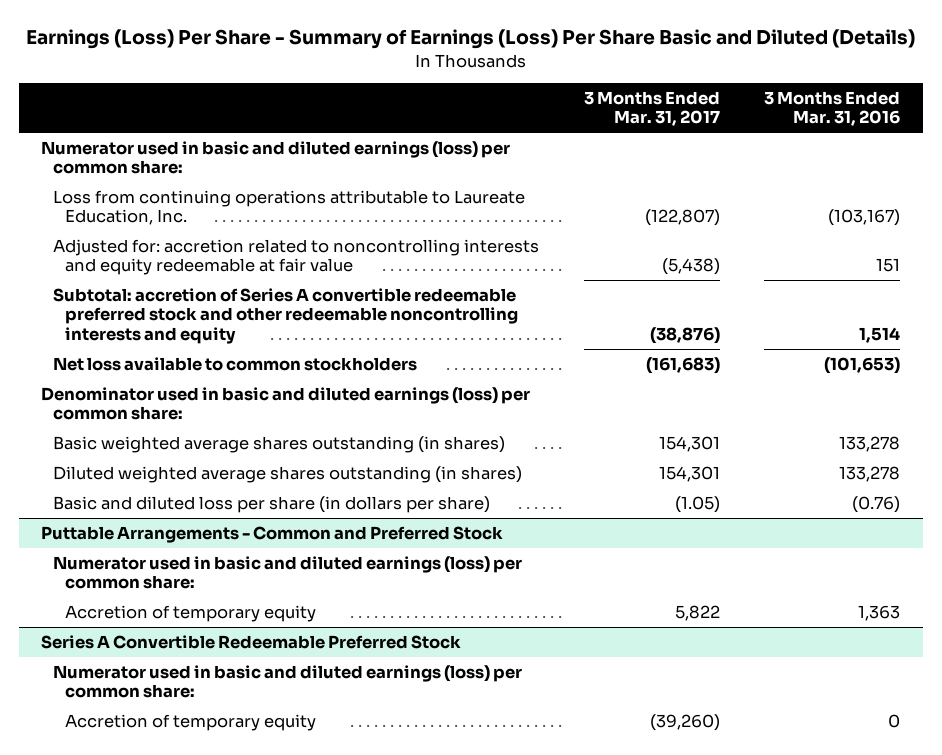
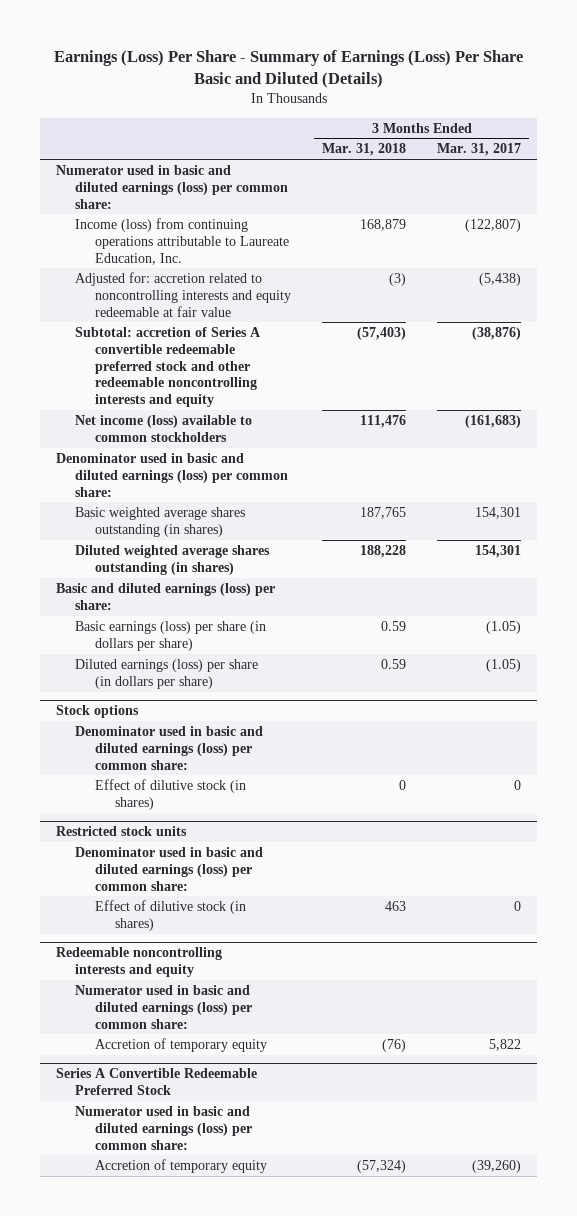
- | 3 Months Ended Mar. 31, 2017 | 3 Months Ended Mar. 31, 2016
+ | 3 Months Ended Mar. 31, 2018 | 3 Months Ended Mar. 31, 2017
- Loss from continuing operations attributable to Laureate Education, Inc. | (122,807) | (103,167)
+ Income (loss) from continuing operations attributable to Laureate Education, Inc. | 168,879 | (122,807)
- Net loss available to common stockholders | (161,683) | (101,653)
+ Net income (loss) available to common stockholders | 111,476 | (161,683)
- Basic and diluted loss per share (in dollars per share) | (1.05) | (0.76)
- Puttable Arrangements - Common and Preferred Stock
+ Basic and diluted earnings (loss) per share:
+ Basic earnings (loss) per share (in dollars per share) | 0.59 | (1.05)
+ Diluted earnings (loss) per share (in dollars per share) | 0.59 | (1.05)
+ Stock options
+ Denominator used in basic and diluted earnings (loss) per common share:
+ Effect of dilutive stock (in shares) | 0 | 0
+ Restricted stock units
+ Denominator used in basic and diluted earnings (loss) per common share:
+ Effect of dilutive stock (in shares) | 463 | 0
+ Redeemable noncontrolling interests and equity

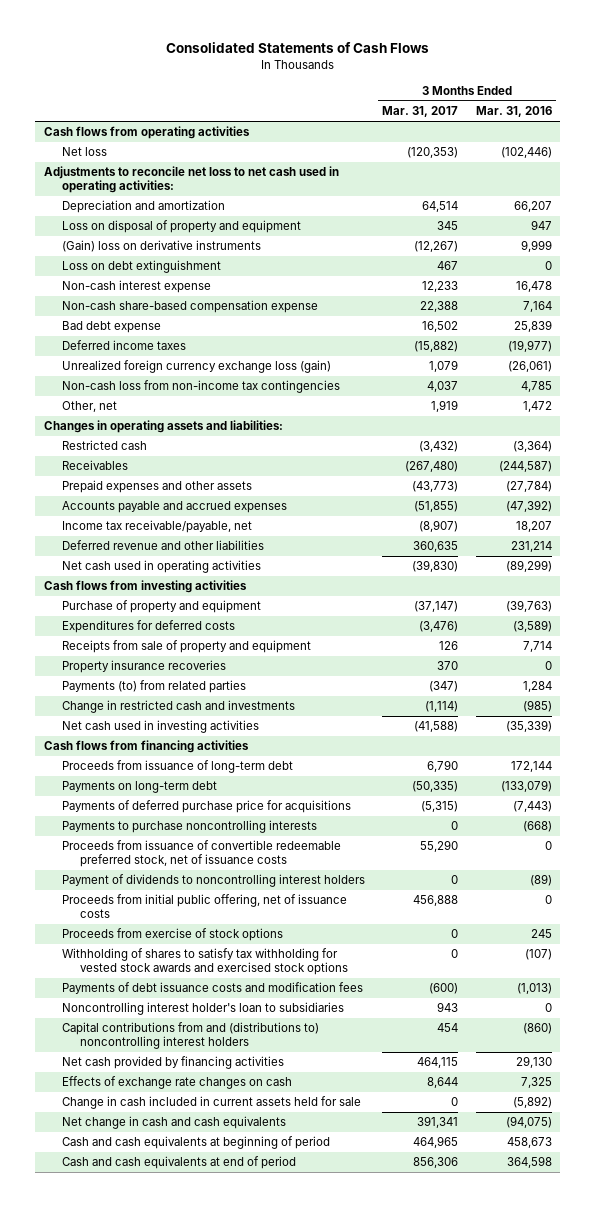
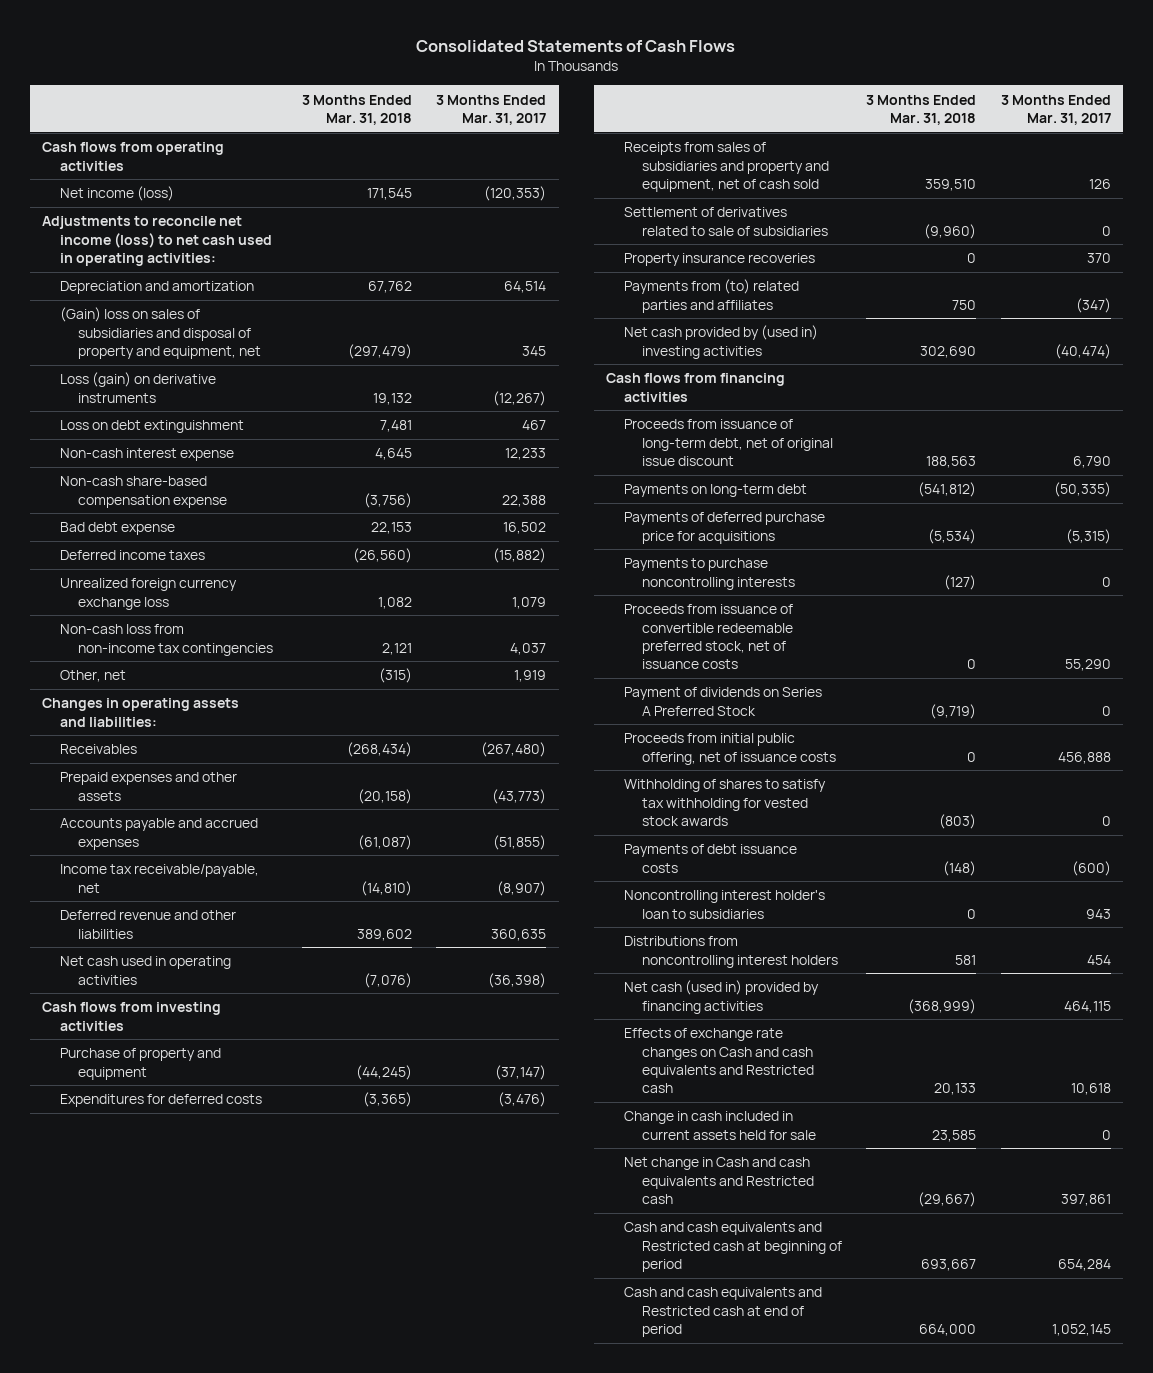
- | 3 Months Ended Mar. 31, 2017 | 3 Months Ended Mar. 31, 2016
+ | 3 Months Ended Mar. 31, 2018 | 3 Months Ended Mar. 31, 2017
- Net loss | (120,353) | (102,446)
- Adjustments to reconcile net loss to net cash used in operating activities:
+ Net income (loss) | 171,545 | (120,353)
+ Adjustments to reconcile net income (loss) to net cash used in operating activities:
- Loss on disposal of property and equipment | 345 | 947
- (Gain) loss on derivative instruments | (12,267) | 9,999
+ (Gain) loss on sales of subsidiaries and disposal of property and equipment, net | (297,479) | 345
+ Loss (gain) on derivative instruments | 19,132 | (12,267)
- Unrealized foreign currency exchange loss (gain) | 1,079 | (26,061)
+ Unrealized foreign currency exchange loss | 1,082 | 1,079
- Restricted cash | (3,432) | (3,364)
- Net cash used in operating activities | (39,830) | (89,299)
+ Net cash used in operating activities | (7,076) | (36,398)
- Receipts from sale of property and equipment | 126 | 7,714
+ Receipts from sales of subsidiaries and property and equipment, net of cash sold | 359,510 | 126
+ Settlement of derivatives related to sale of subsidiaries | (9,960) | 0
- Payments (to) from related parties | (347) | 1,284
- Change in restricted cash and investments | (1,114) | (985)
- Net cash used in investing activities | (41,588) | (35,339)
+ Payments from (to) related parties and affiliates | 750 | (347)
+ Net cash provided by (used in) investing activities | 302,690 | (40,474)
- Proceeds from issuance of long-term debt | 6,790 | 172,144
+ Proceeds from issuance of long-term debt, net of original issue discount | 188,563 | 6,790
- Payment of dividends to noncontrolling interest holders | 0 | (89)
+ Payment of dividends on Series A Preferred Stock | (9,719) | 0
- Proceeds from exercise of stock options | 0 | 245
- Withholding of shares to satisfy tax withholding for vested stock awards and exercised stock options | 0 | (107)
- Payments of debt issuance costs and modification fees | (600) | (1,013)
+ Withholding of shares to satisfy tax withholding for vested stock awards | (803) | 0
+ Payments of debt issuance costs | (148) | (600)
- Capital contributions from and (distributions to) noncontrolling interest holders | 454 | (860)
- Net cash provided by financing activities | 464,115 | 29,130
- Effects of exchange rate changes on cash | 8,644 | 7,325
+ Distributions from noncontrolling interest holders | 581 | 454
+ Net cash (used in) provided by financing activities | (368,999) | 464,115
+ Effects of exchange rate changes on Cash and cash equivalents and Restricted cash | 20,133 | 10,618
- Net change in cash and cash equivalents | 391,341 | (94,075)
- Cash and cash equivalents at beginning of period | 464,965 | 458,673
- Cash and cash equivalents at end of period | 856,306 | 364,598
+ Net change in Cash and cash equivalents and Restricted cash | (29,667) | 397,861
+ Cash and cash equivalents and Restricted cash at beginning of period | 693,667 | 654,284
+ Cash and cash equivalents and Restricted cash at end of period | 664,000 | 1,052,145

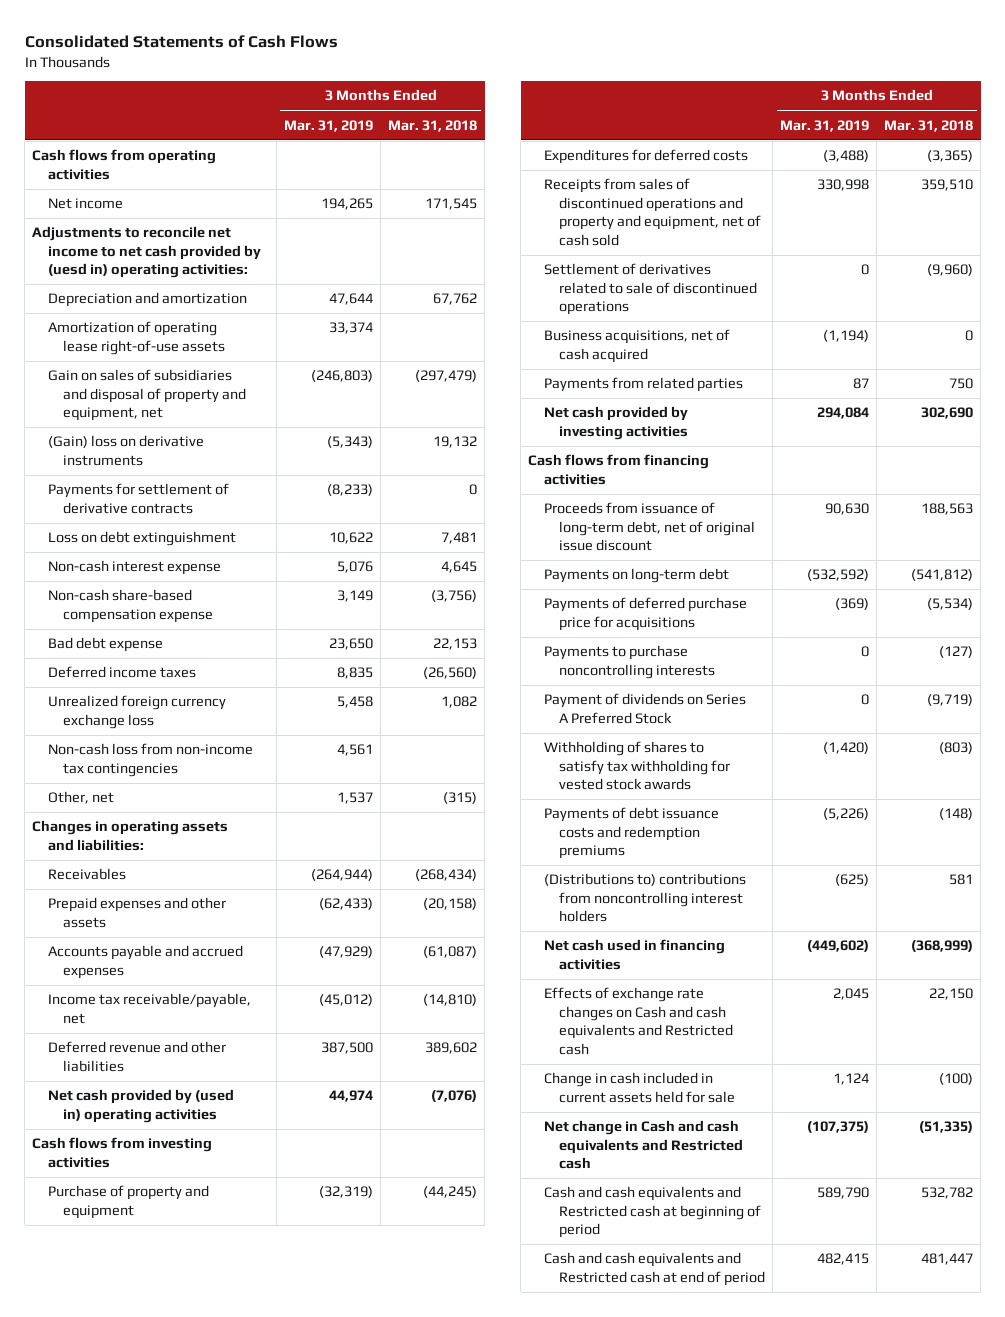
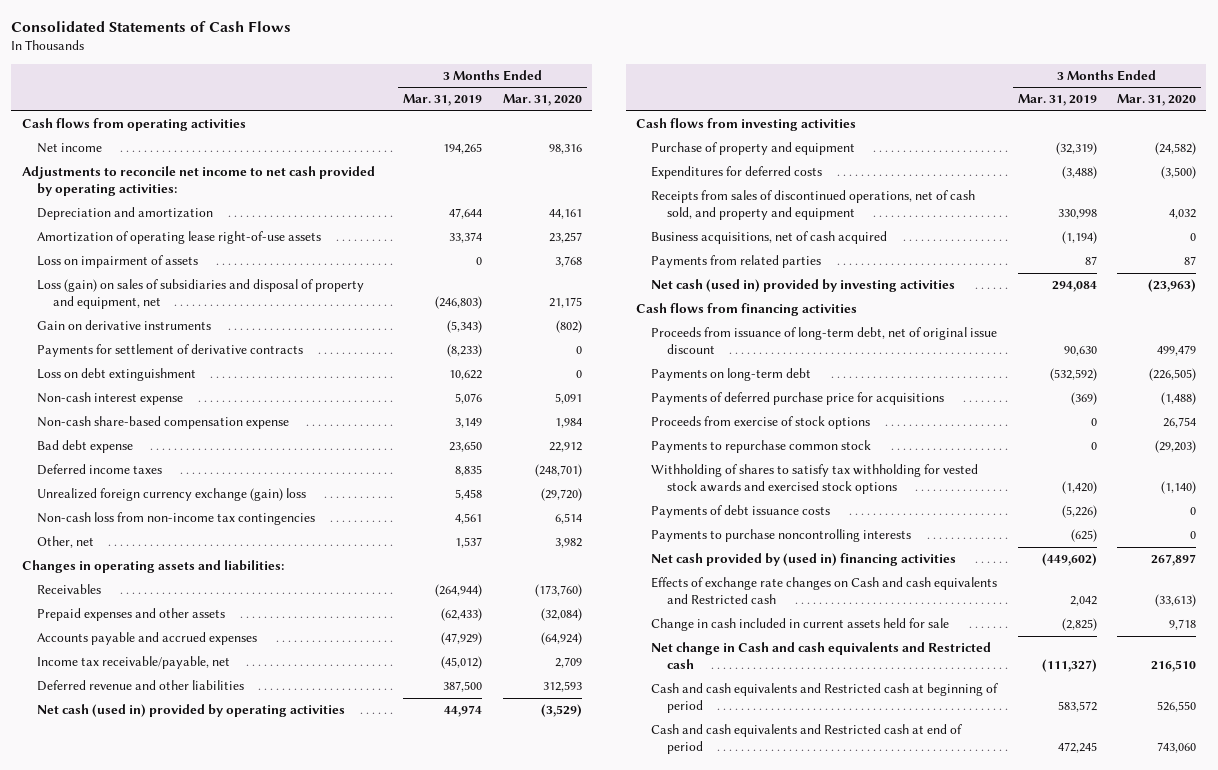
- | 3 Months Ended Mar. 31, 2019 | 3 Months Ended Mar. 31, 2018
+ | 3 Months Ended Mar. 31, 2019 | 3 Months Ended Mar. 31, 2020
- Adjustments to reconcile net income to net cash provided by (uesd in) operating activities:
+ Adjustments to reconcile net income to net cash provided by operating activities:
- Gain on sales of subsidiaries and disposal of property and equipment, net | (246,803) | (297,479)
- (Gain) loss on derivative instruments | (5,343) | 19,132
+ Loss on impairment of assets | 0 | 3,768
+ Loss (gain) on sales of subsidiaries and disposal of property and equipment, net | (246,803) | 21,175
+ Gain on derivative instruments | (5,343) | (802)
- Unrealized foreign currency exchange loss | 5,458 | 1,082
+ Unrealized foreign currency exchange (gain) loss | 5,458 | (29,720)
- Net cash provided by (used in) operating activities | 44,974 | (7,076)
+ Net cash (used in) provided by operating activities | 44,974 | (3,529)
- Receipts from sales of discontinued operations and property and equipment, net of cash sold | 330,998 | 359,510
- Settlement of derivatives related to sale of discontinued operations | 0 | (9,960)
+ Receipts from sales of discontinued operations, net of cash sold, and property and equipment | 330,998 | 4,032
- Net cash provided by investing activities | 294,084 | 302,690
+ Net cash (used in) provided by investing activities | 294,084 | (23,963)
- Payments to purchase noncontrolling interests | 0 | (127)
- Payment of dividends on Series A Preferred Stock | 0 | (9,719)
- Withholding of shares to satisfy tax withholding for vested stock awards | (1,420) | (803)
- Payments of debt issuance costs and redemption premiums | (5,226) | (148)
- (Distributions to) contributions from noncontrolling interest holders | (625) | 581
- Net cash used in financing activities | (449,602) | (368,999)
- Effects of exchange rate changes on Cash and cash equivalents and Restricted cash | 2,045 | 22,150
- Change in cash included in current assets held for sale | 1,124 | (100)
- Net change in Cash and cash equivalents and Restricted cash | (107,375) | (51,335)
- Cash and cash equivalents and Restricted cash at beginning of period | 589,790 | 532,782
- Cash and cash equivalents and Restricted cash at end of period | 482,415 | 481,447
+ Proceeds from exercise of stock options | 0 | 26,754
+ Payments to repurchase common stock | 0 | (29,203)
+ Withholding of shares to satisfy tax withholding for vested stock awards and exercised stock options | (1,420) | (1,140)
+ Payments of debt issuance costs | (5,226) | 0
+ Payments to purchase noncontrolling interests | (625) | 0
+ Net cash provided by (used in) financing activities | (449,602) | 267,897
+ Effects of exchange rate changes on Cash and cash equivalents and Restricted cash | 2,042 | (33,613)
+ Change in cash included in current assets held for sale | (2,825) | 9,718
+ Net change in Cash and cash equivalents and Restricted cash | (111,327) | 216,510
+ Cash and cash equivalents and Restricted cash at beginning of period | 583,572 | 526,550
+ Cash and cash equivalents and Restricted cash at end of period | 472,245 | 743,060

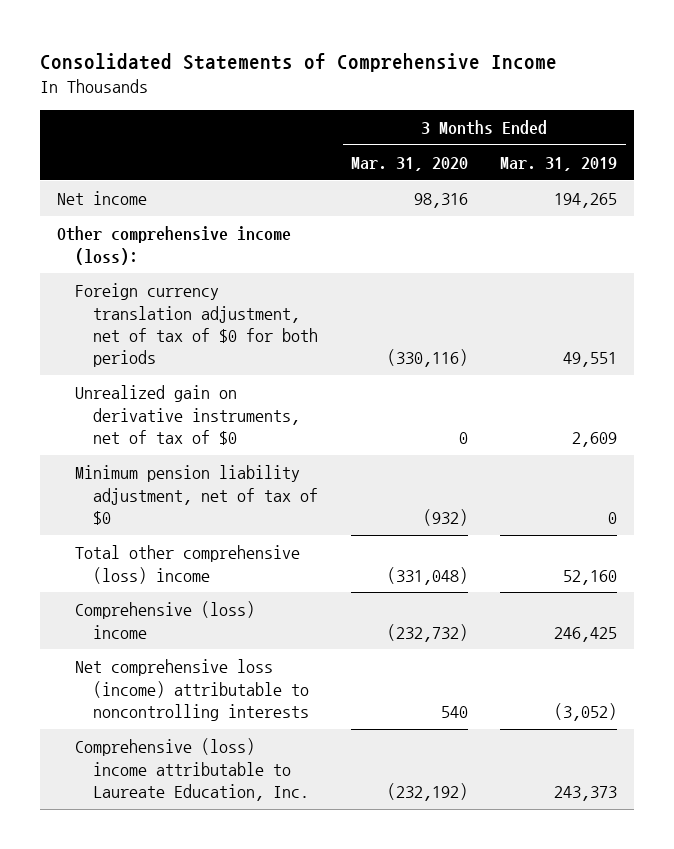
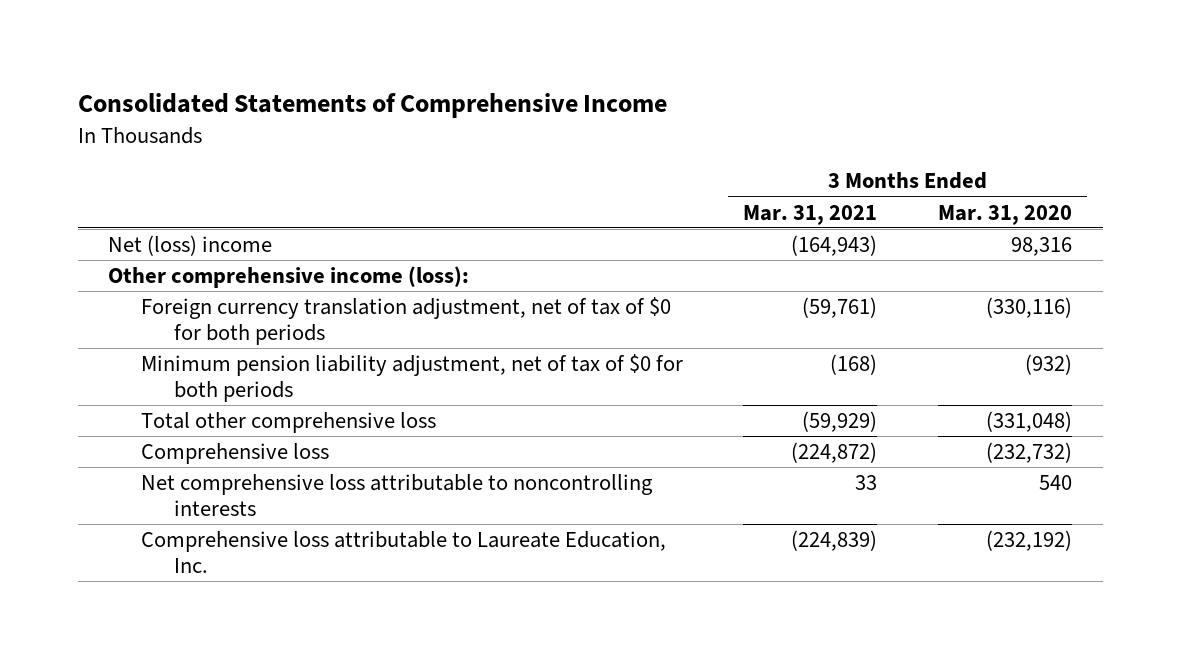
- | 3 Months Ended Mar. 31, 2020 | 3 Months Ended Mar. 31, 2019
+ | 3 Months Ended Mar. 31, 2021 | 3 Months Ended Mar. 31, 2020
- Net income | 98,316 | 194,265
+ Net (loss) income | (164,943) | 98,316
- Unrealized gain on derivative instruments, net of tax of $0 | 0 | 2,609
- Minimum pension liability adjustment, net of tax of $0 | (932) | 0
- Total other comprehensive (loss) income | (331,048) | 52,160
- Comprehensive (loss) income | (232,732) | 246,425
- Net comprehensive loss (income) attributable to noncontrolling interests | 540 | (3,052)
- Comprehensive (loss) income attributable to Laureate Education, Inc. | (232,192) | 243,373
+ Minimum pension liability adjustment, net of tax of $0 for both periods | (168) | (932)
+ Total other comprehensive loss | (59,929) | (331,048)
+ Comprehensive loss | (224,872) | (232,732)
+ Net comprehensive loss attributable to noncontrolling interests | 33 | 540
+ Comprehensive loss attributable to Laureate Education, Inc. | (224,839) | (232,192)

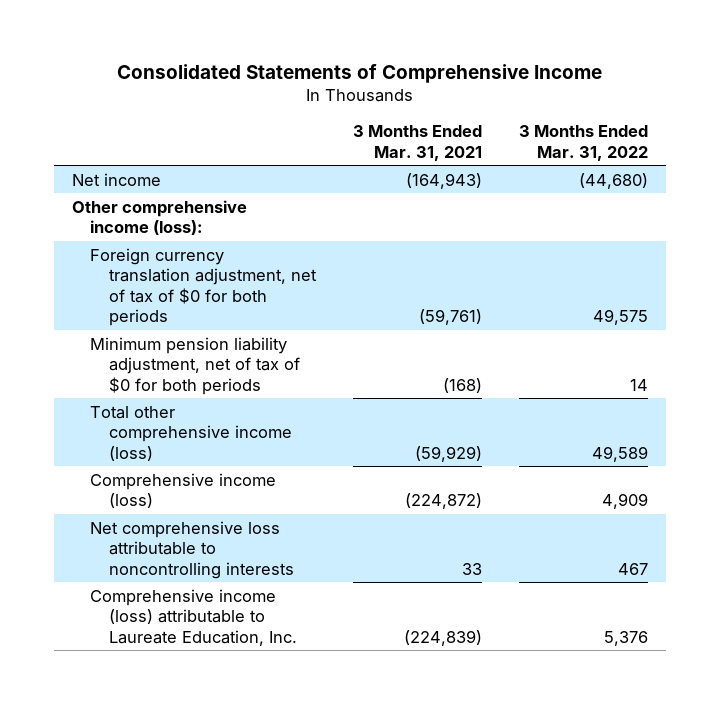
- | 3 Months Ended Mar. 31, 2021 | 3 Months Ended Mar. 31, 2020
+ | 3 Months Ended Mar. 31, 2021 | 3 Months Ended Mar. 31, 2022
- Net (loss) income | (164,943) | 98,316
+ Net income | (164,943) | (44,680)
- Total other comprehensive loss | (59,929) | (331,048)
- Comprehensive loss | (224,872) | (232,732)
+ Total other comprehensive income (loss) | (59,929) | 49,589
+ Comprehensive income (loss) | (224,872) | 4,909
- Comprehensive loss attributable to Laureate Education, Inc. | (224,839) | (232,192)
+ Comprehensive income (loss) attributable to Laureate Education, Inc. | (224,839) | 5,376

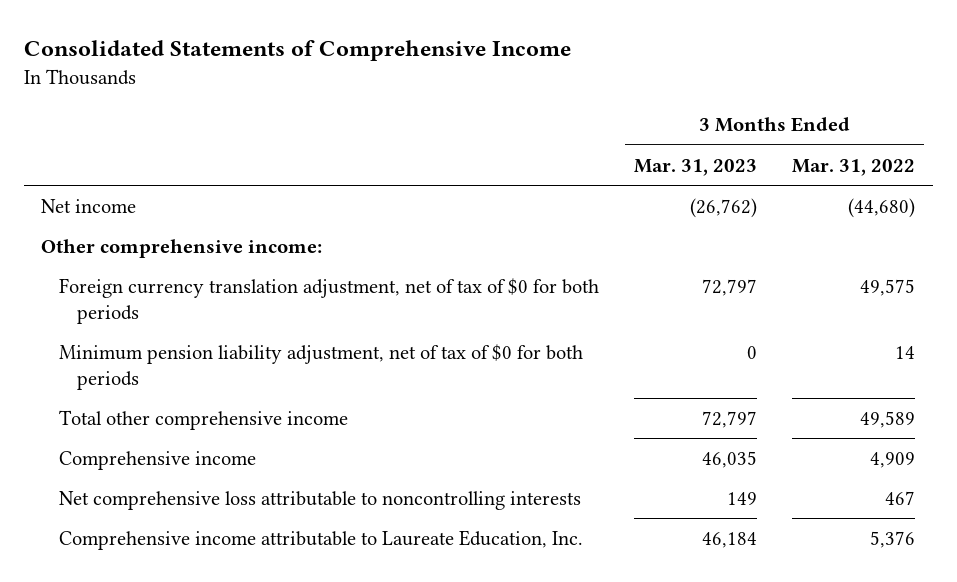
- | 3 Months Ended Mar. 31, 2021 | 3 Months Ended Mar. 31, 2022
+ | 3 Months Ended Mar. 31, 2023 | 3 Months Ended Mar. 31, 2022
- Other comprehensive income (loss):
+ Other comprehensive income:
- Total other comprehensive income (loss) | (59,929) | 49,589
- Comprehensive income (loss) | (224,872) | 4,909
+ Total other comprehensive income | 72,797 | 49,589
+ Comprehensive income | 46,035 | 4,909
- Comprehensive income (loss) attributable to Laureate Education, Inc. | (224,839) | 5,376
+ Comprehensive income attributable to Laureate Education, Inc. | 46,184 | 5,376

